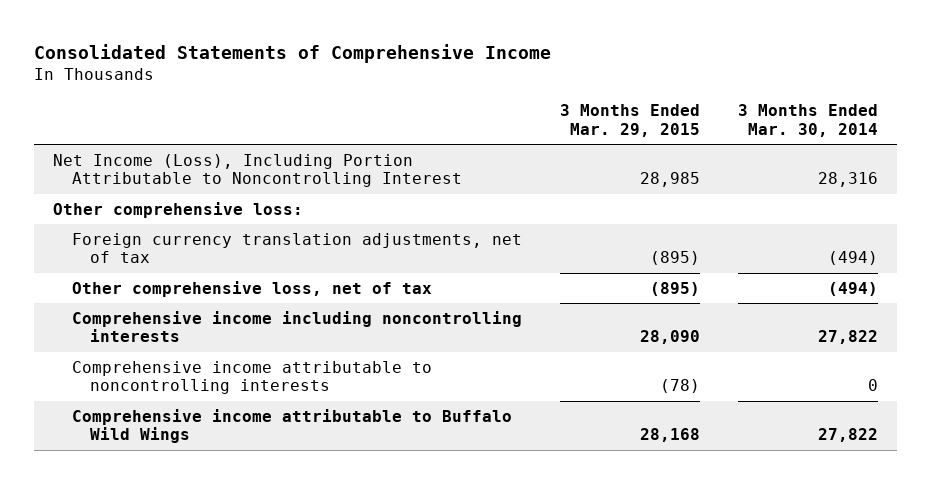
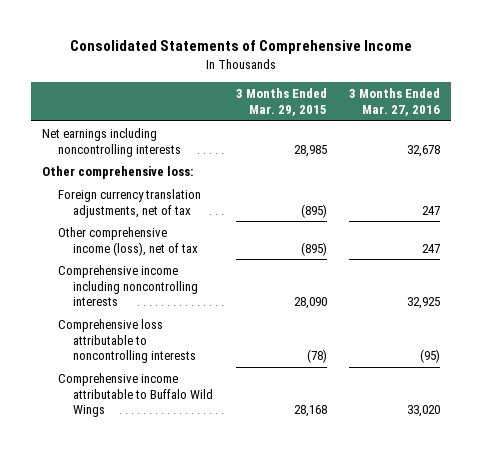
- | 3 Months Ended Mar. 29, 2015 | 3 Months Ended Mar. 30, 2014
+ | 3 Months Ended Mar. 29, 2015 | 3 Months Ended Mar. 27, 2016
- Net Income (Loss), Including Portion Attributable to Noncontrolling Interest | 28,985 | 28,316
+ Net earnings including noncontrolling interests | 28,985 | 32,678
- Other comprehensive loss, net of tax | (895) | (494)
+ Other comprehensive income (loss), net of tax | (895) | 247
- Comprehensive income attributable to noncontrolling interests | (78) | 0
+ Comprehensive loss attributable to noncontrolling interests | (78) | (95)

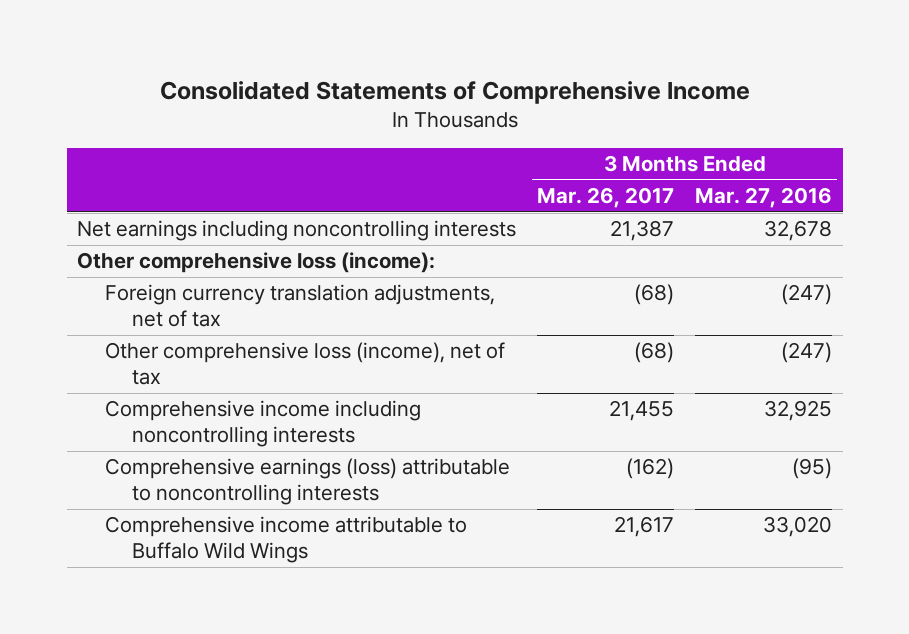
- | 3 Months Ended Mar. 29, 2015 | 3 Months Ended Mar. 27, 2016
+ | 3 Months Ended Mar. 26, 2017 | 3 Months Ended Mar. 27, 2016
- Other comprehensive loss:
- Foreign currency translation adjustments, net of tax | (895) | 247
- Other comprehensive income (loss), net of tax | (895) | 247
+ Other comprehensive loss (income):
+ Foreign currency translation adjustments, net of tax | (68) | (247)
+ Other comprehensive loss (income), net of tax | (68) | (247)
- Comprehensive loss attributable to noncontrolling interests | (78) | (95)
+ Comprehensive earnings (loss) attributable to noncontrolling interests | (162) | (95)

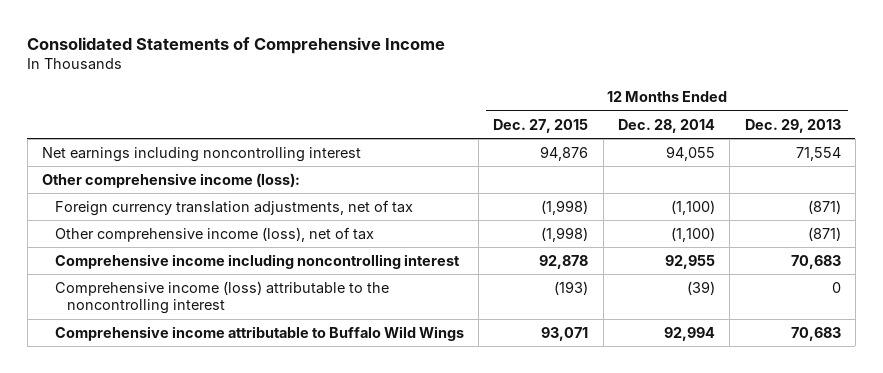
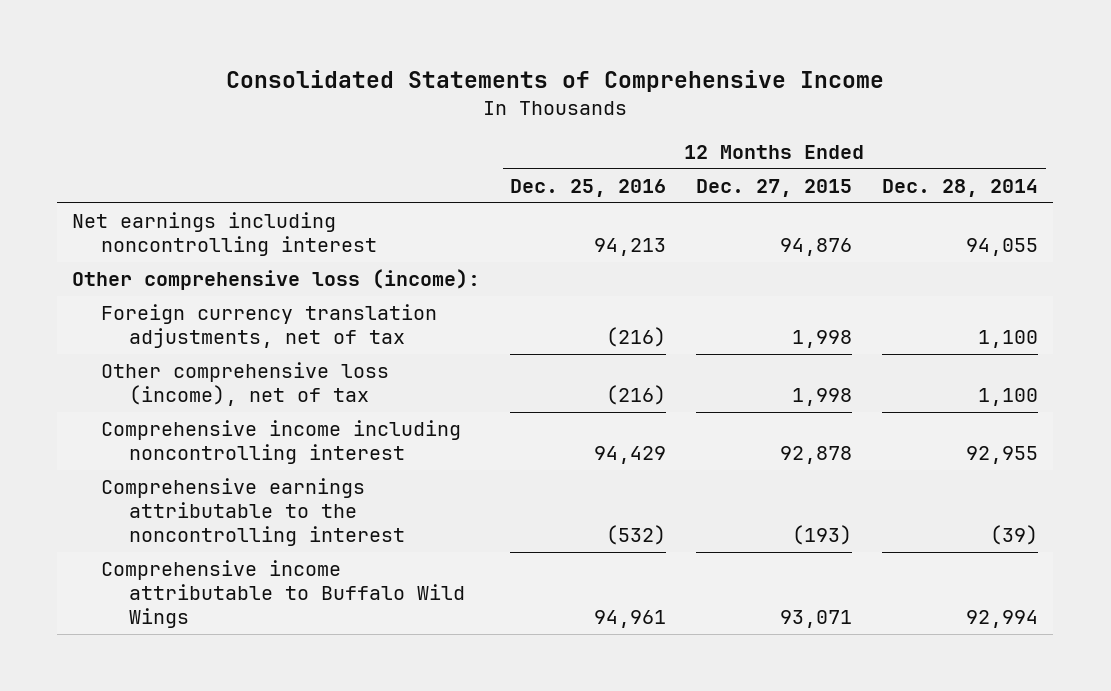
- | 12 Months Ended Dec. 27, 2015 | 12 Months Ended Dec. 28, 2014 | 12 Months Ended Dec. 29, 2013
+ | 12 Months Ended Dec. 25, 2016 | 12 Months Ended Dec. 27, 2015 | 12 Months Ended Dec. 28, 2014
- Other comprehensive income (loss):
- Foreign currency translation adjustments, net of tax | (1,998) | (1,100) | (871)
- Other comprehensive income (loss), net of tax | (1,998) | (1,100) | (871)
+ Other comprehensive loss (income):
+ Foreign currency translation adjustments, net of tax | (216) | 1,998 | 1,100
+ Other comprehensive loss (income), net of tax | (216) | 1,998 | 1,100
- Comprehensive income (loss) attributable to the noncontrolling interest | (193) | (39) | 0
+ Comprehensive earnings attributable to the noncontrolling interest | (532) | (193) | (39)

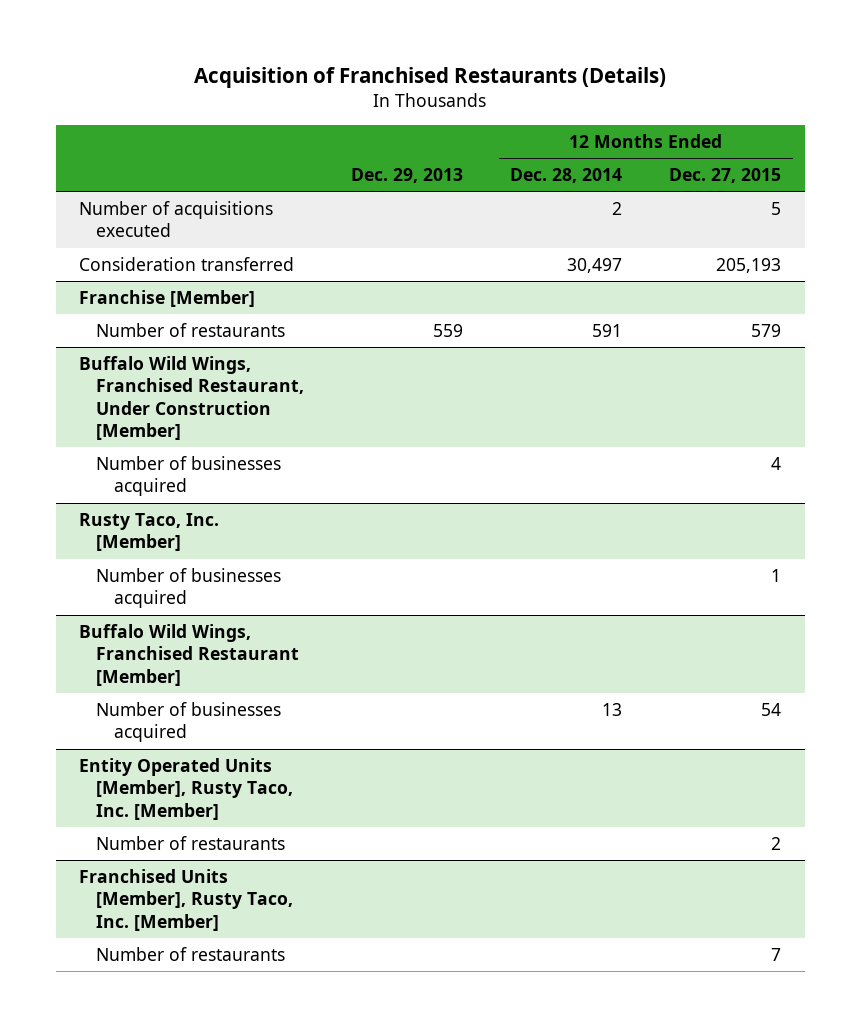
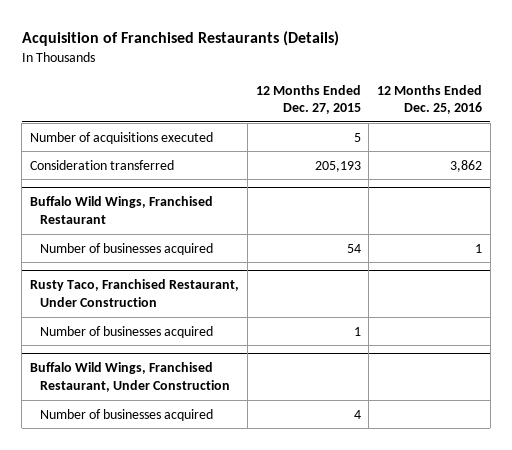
- | Dec. 29, 2013 | 12 Months Ended Dec. 28, 2014 | 12 Months Ended Dec. 27, 2015
+ | 12 Months Ended Dec. 27, 2015 | 12 Months Ended Dec. 25, 2016
- Franchise [Member]
- Number of restaurants | 559 | 591 | 579
- Buffalo Wild Wings, Franchised Restaurant, Under Construction [Member]
- Number of businesses acquired | | | 4
- Rusty Taco, Inc. [Member]
- Number of businesses acquired | | | 1
- Buffalo Wild Wings, Franchised Restaurant [Member]
+ Buffalo Wild Wings, Franchised Restaurant
- Entity Operated Units [Member], Rusty Taco, Inc. [Member]
- Number of restaurants | | | 2
- Franchised Units [Member], Rusty Taco, Inc. [Member]
- Number of restaurants | | | 7
+ Rusty Taco, Franchised Restaurant, Under Construction
+ Number of businesses acquired | 1 |
+ Buffalo Wild Wings, Franchised Restaurant, Under Construction
+ Number of businesses acquired | 4 |

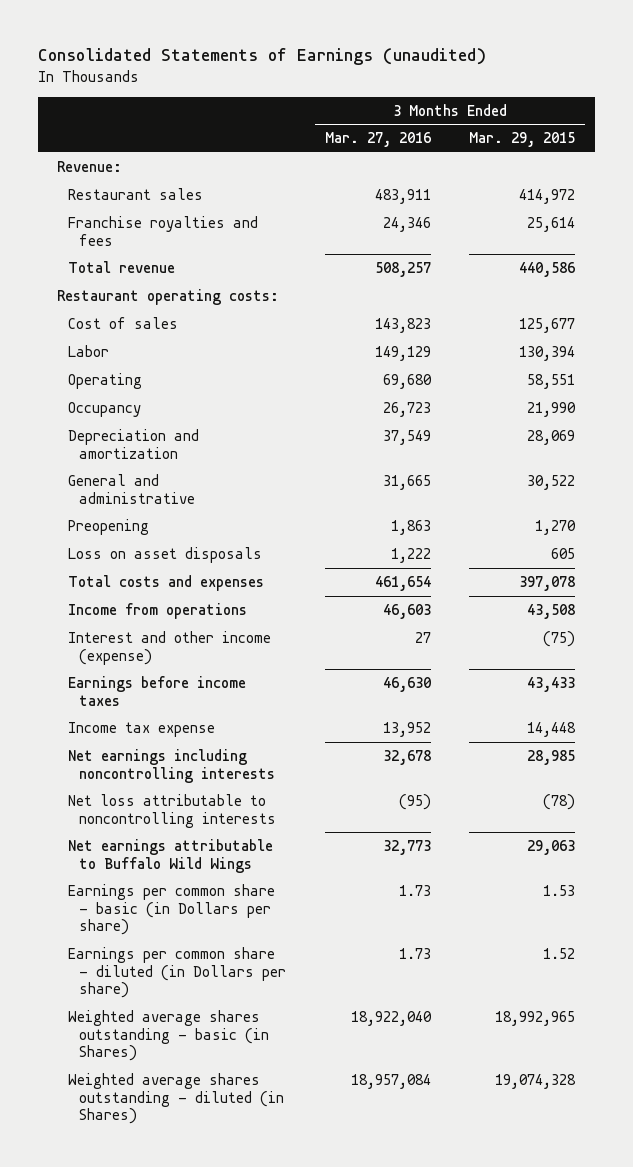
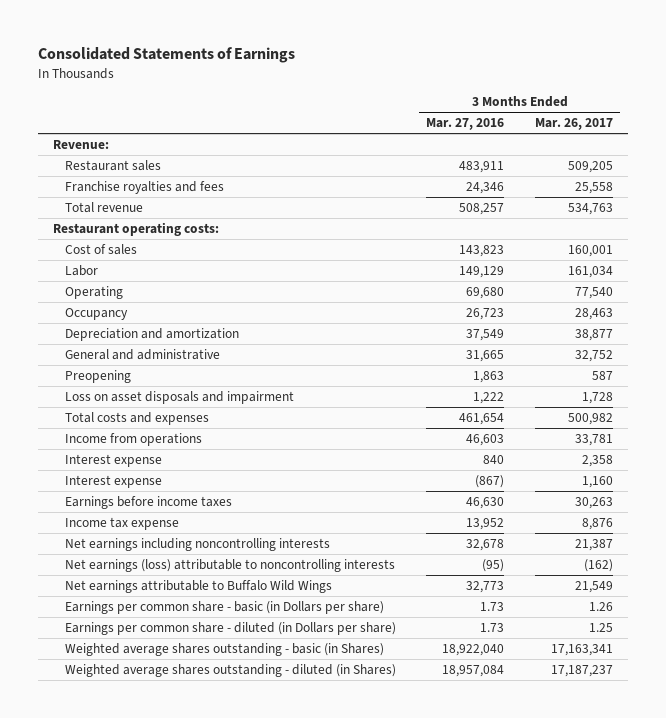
- Consolidated Statements of Earnings (unaudited)
+ Consolidated Statements of Earnings
- | 3 Months Ended Mar. 27, 2016 | 3 Months Ended Mar. 29, 2015
+ | 3 Months Ended Mar. 27, 2016 | 3 Months Ended Mar. 26, 2017
- Loss on asset disposals | 1,222 | 605
+ Loss on asset disposals and impairment | 1,222 | 1,728
- Interest and other income (expense) | 27 | (75)
+ Interest expense | 840 | 2,358
+ Interest expense | (867) | 1,160
- Net loss attributable to noncontrolling interests | (95) | (78)
+ Net earnings (loss) attributable to noncontrolling interests | (95) | (162)

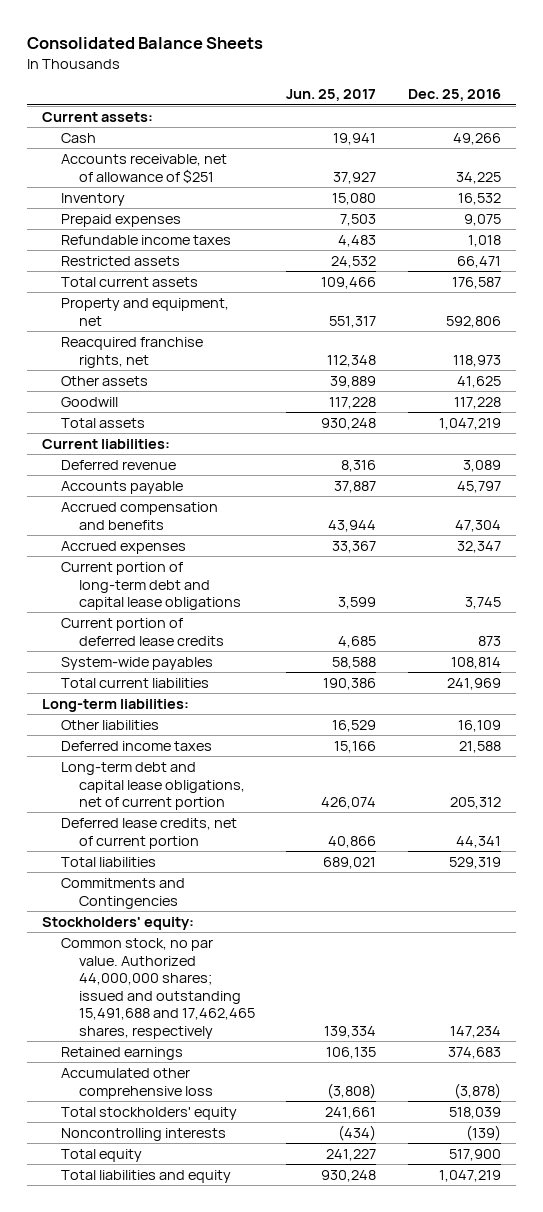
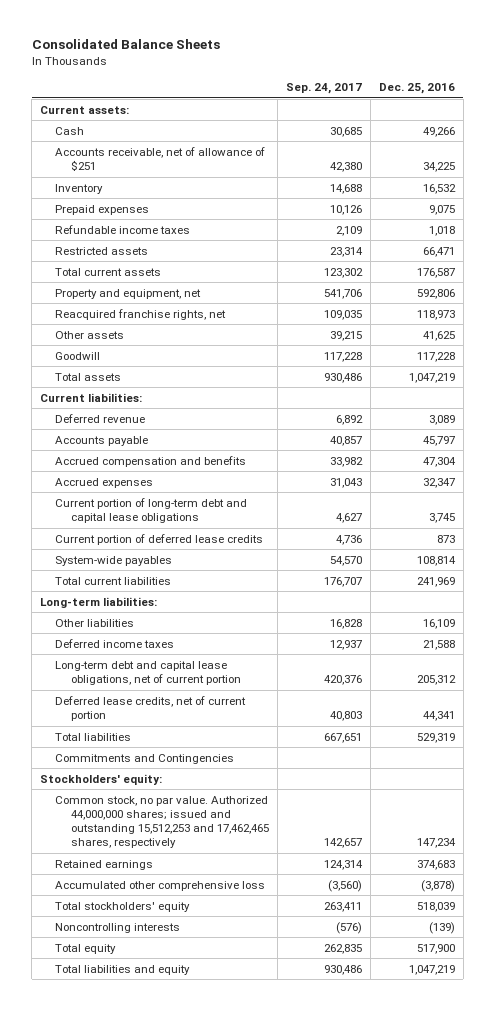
- | Jun. 25, 2017 | Dec. 25, 2016
+ | Sep. 24, 2017 | Dec. 25, 2016
- Common stock, no par value. Authorized 44,000,000 shares; issued and outstanding 15,491,688 and 17,462,465 shares, respectively | 139,334 | 147,234
+ Common stock, no par value. Authorized 44,000,000 shares; issued and outstanding 15,512,253 and 17,462,465 shares, respectively | 142,657 | 147,234

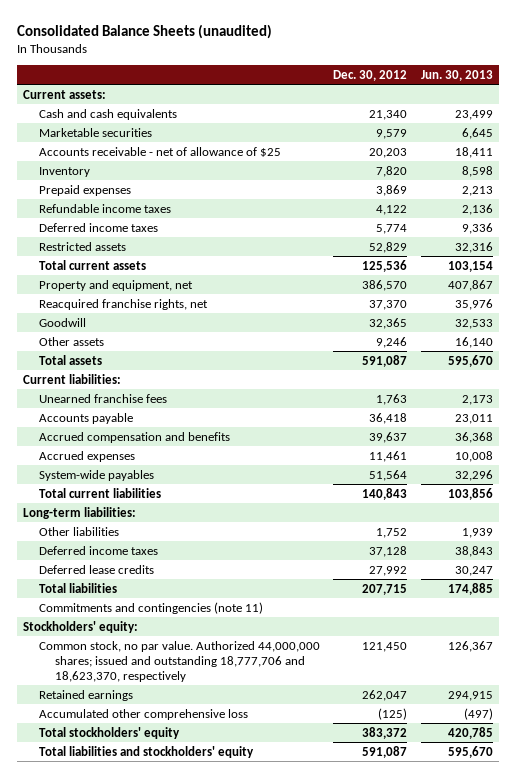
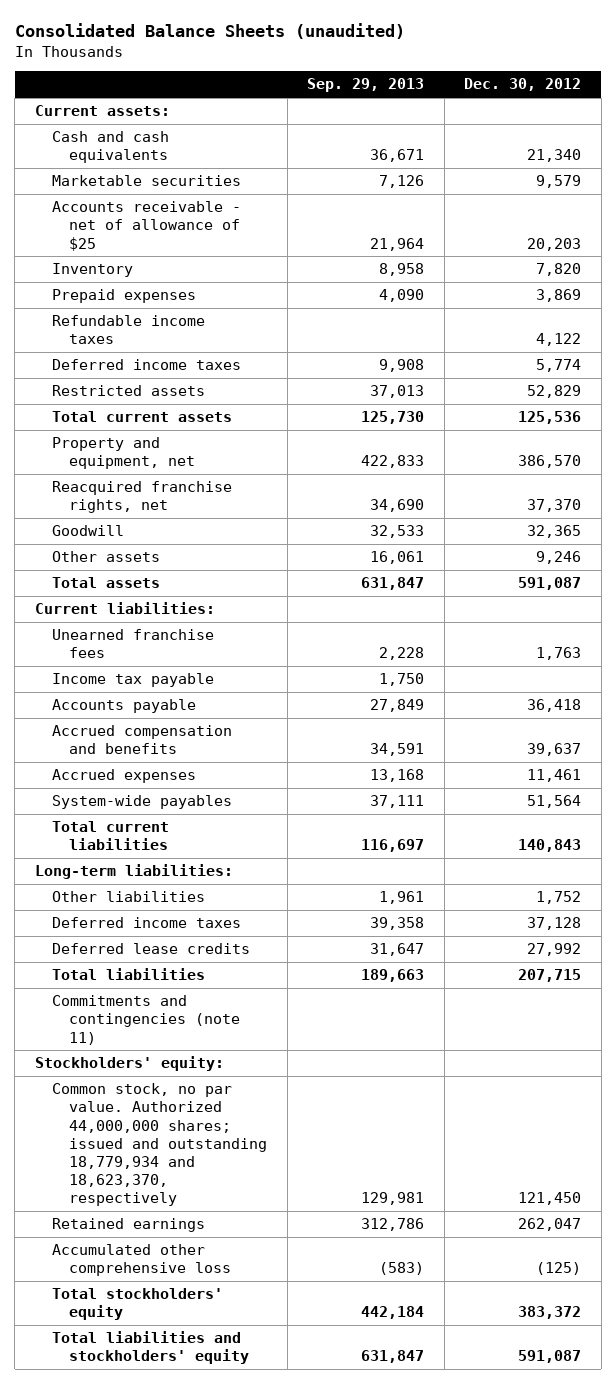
- | Dec. 30, 2012 | Jun. 30, 2013
+ | Sep. 29, 2013 | Dec. 30, 2012
+ Income tax payable | 1,750 |
- Common stock, no par value. Authorized 44,000,000 shares; issued and outstanding 18,777,706 and 18,623,370, respectively | 121,450 | 126,367
+ Common stock, no par value. Authorized 44,000,000 shares; issued and outstanding 18,779,934 and 18,623,370, respectively | 129,981 | 121,450

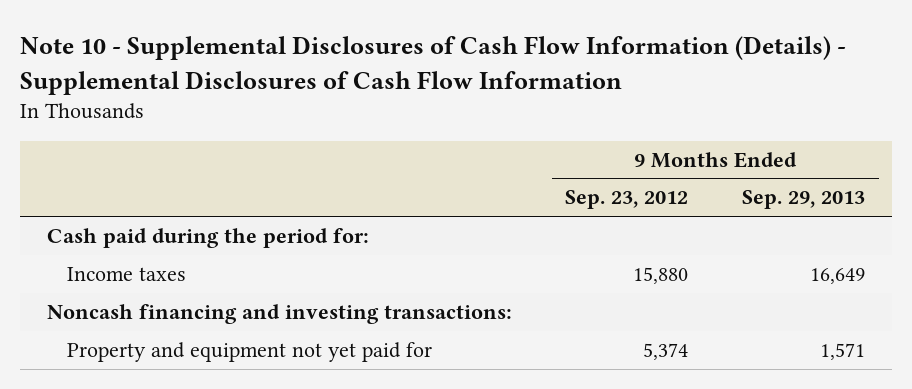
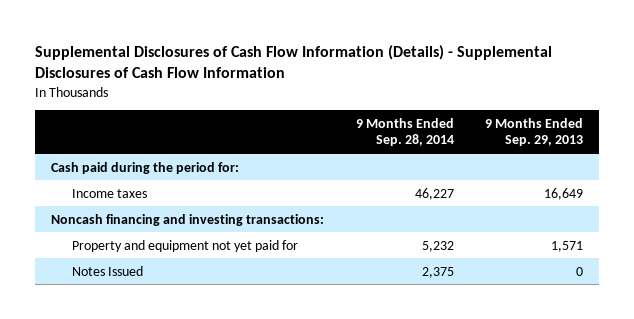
- Note 10 - Supplemental Disclosures of Cash Flow Information (Details) - Supplemental Disclosures of Cash Flow Information
+ Supplemental Disclosures of Cash Flow Information (Details) - Supplemental Disclosures of Cash Flow Information
- | 9 Months Ended Sep. 23, 2012 | 9 Months Ended Sep. 29, 2013
+ | 9 Months Ended Sep. 28, 2014 | 9 Months Ended Sep. 29, 2013
+ Notes Issued | 2,375 | 0

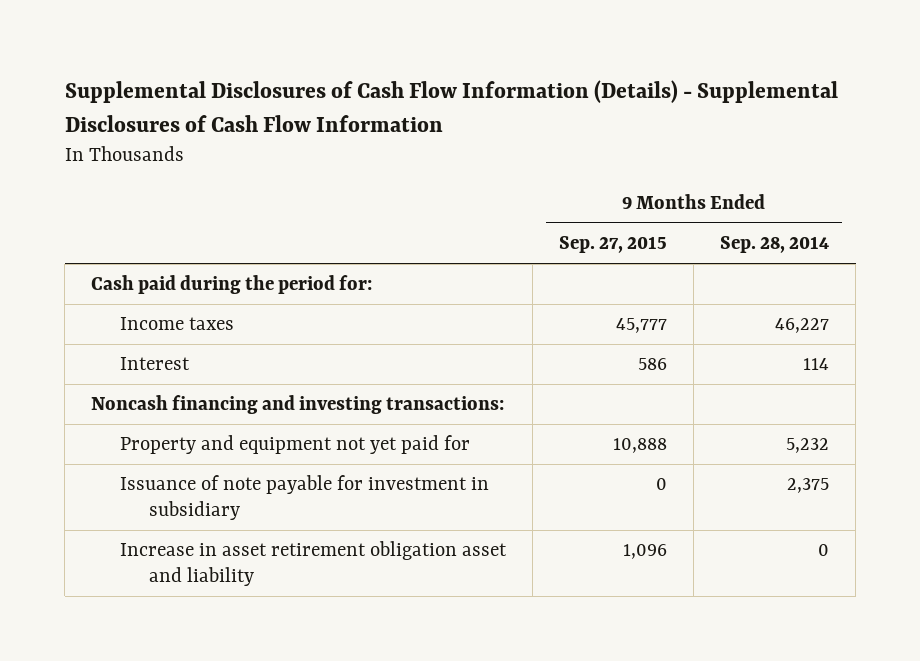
- | 9 Months Ended Sep. 28, 2014 | 9 Months Ended Sep. 29, 2013
+ | 9 Months Ended Sep. 27, 2015 | 9 Months Ended Sep. 28, 2014
+ Interest | 586 | 114
- Notes Issued | 2,375 | 0
+ Issuance of note payable for investment in subsidiary | 0 | 2,375
+ Increase in asset retirement obligation asset and liability | 1,096 | 0

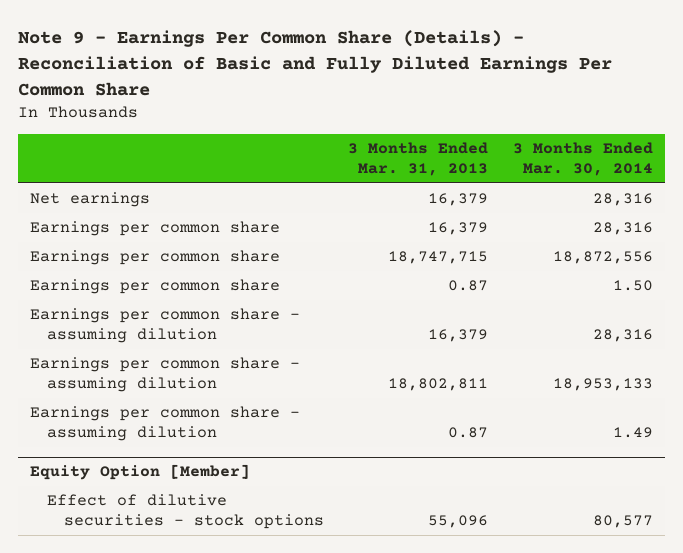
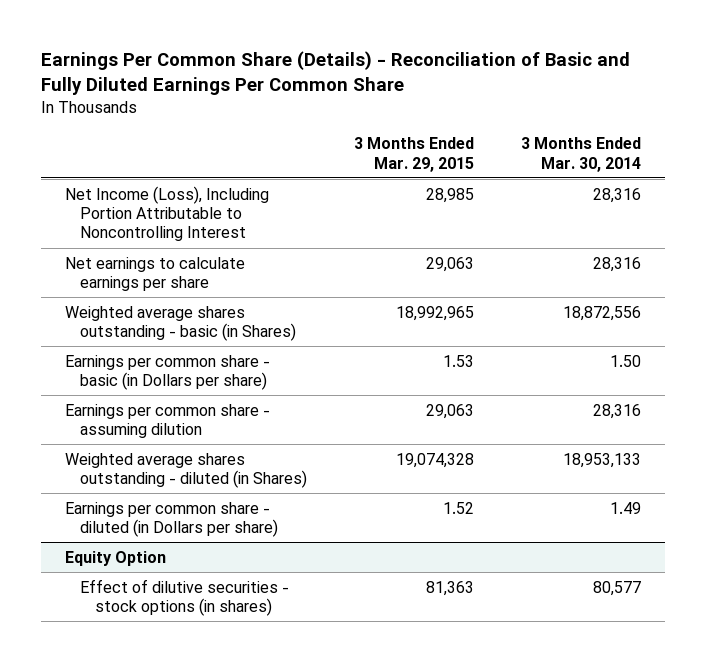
- Note 9 - Earnings Per Common Share (Details) - Reconciliation of Basic and Fully Diluted Earnings Per Common Share
+ Earnings Per Common Share (Details) - Reconciliation of Basic and Fully Diluted Earnings Per Common Share
- | 3 Months Ended Mar. 31, 2013 | 3 Months Ended Mar. 30, 2014
+ | 3 Months Ended Mar. 29, 2015 | 3 Months Ended Mar. 30, 2014
- Net earnings | 16,379 | 28,316
- Earnings per common share | 16,379 | 28,316
- Earnings per common share | 18,747,715 | 18,872,556
- Earnings per common share | 0.87 | 1.50
+ Net Income (Loss), Including Portion Attributable to Noncontrolling Interest | 28,985 | 28,316
+ Net earnings to calculate earnings per share | 29,063 | 28,316
+ Weighted average shares outstanding - basic (in Shares) | 18,992,965 | 18,872,556
+ Earnings per common share - basic (in Dollars per share) | 1.53 | 1.50
- Earnings per common share - assuming dilution | 18,802,811 | 18,953,133
- Earnings per common share - assuming dilution | 0.87 | 1.49
- Equity Option [Member]
- Effect of dilutive securities - stock options | 55,096 | 80,577
+ Weighted average shares outstanding - diluted (in Shares) | 19,074,328 | 18,953,133
+ Earnings per common share - diluted (in Dollars per share) | 1.52 | 1.49
+ Equity Option
+ Effect of dilutive securities - stock options (in shares) | 81,363 | 80,577

